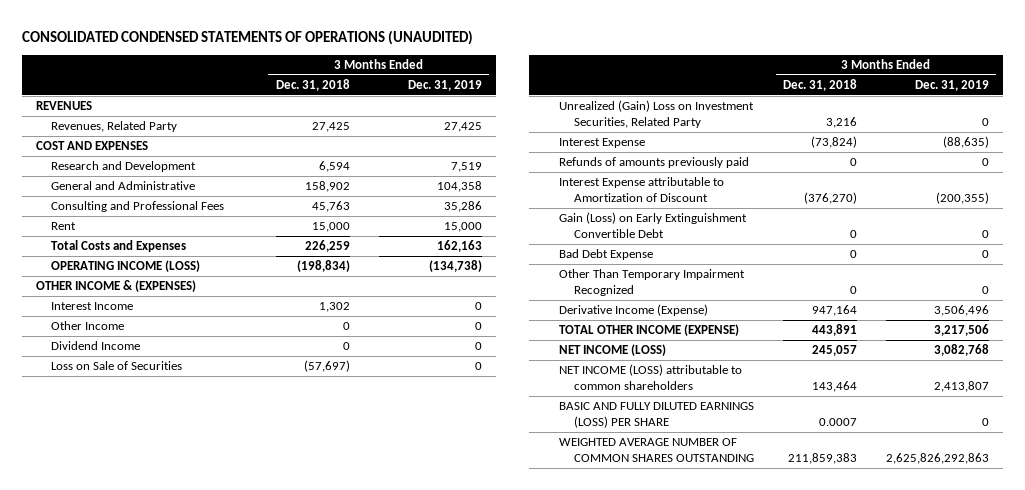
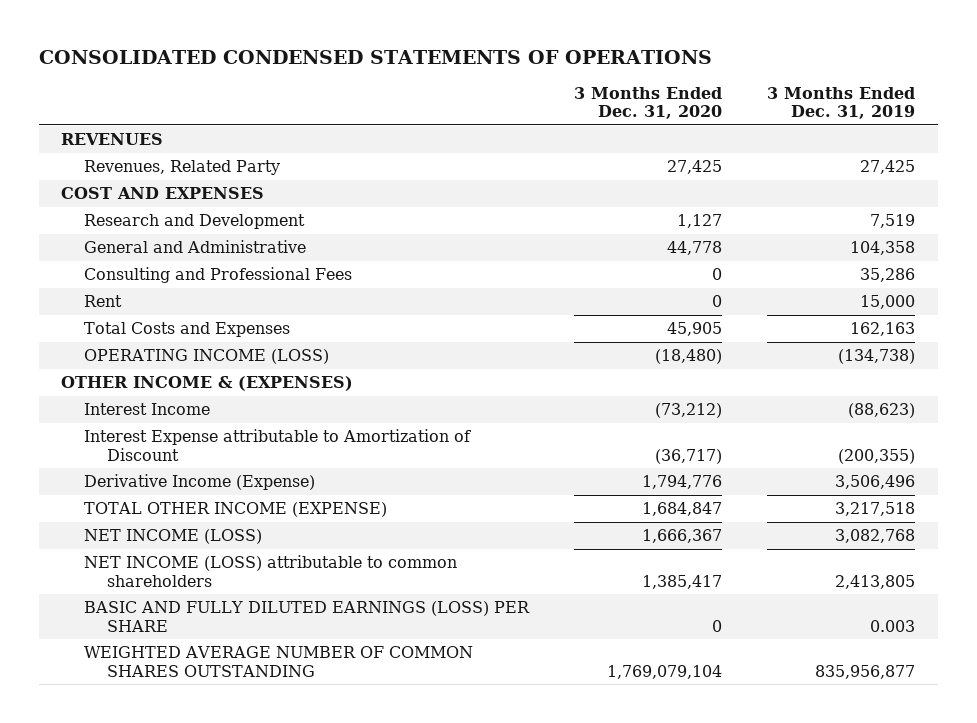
- CONSOLIDATED CONDENSED STATEMENTS OF OPERATIONS (UNAUDITED)
+ CONSOLIDATED CONDENSED STATEMENTS OF OPERATIONS
- | 3 Months Ended Dec. 31, 2018 | 3 Months Ended Dec. 31, 2019
+ | 3 Months Ended Dec. 31, 2020 | 3 Months Ended Dec. 31, 2019
- Interest Income | 1,302 | 0
- Other Income | 0 | 0
- Dividend Income | 0 | 0
- Loss on Sale of Securities | (57,697) | 0
- Unrealized (Gain) Loss on Investment Securities, Related Party | 3,216 | 0
- Interest Expense | (73,824) | (88,635)
- Refunds of amounts previously paid | 0 | 0
+ Interest Income | (73,212) | (88,623)
- Gain (Loss) on Early Extinguishment Convertible Debt | 0 | 0
- Bad Debt Expense | 0 | 0
- Other Than Temporary Impairment Recognized | 0 | 0
- TOTAL OTHER INCOME (EXPENSE) | 443,891 | 3,217,506
+ TOTAL OTHER INCOME (EXPENSE) | 1,684,847 | 3,217,518
- NET INCOME (LOSS) attributable to common shareholders | 143,464 | 2,413,807
- BASIC AND FULLY DILUTED EARNINGS (LOSS) PER SHARE | 0.0007 | 0
- WEIGHTED AVERAGE NUMBER OF COMMON SHARES OUTSTANDING | 211,859,383 | 2,625,826,292,863
+ NET INCOME (LOSS) attributable to common shareholders | 1,385,417 | 2,413,805
+ BASIC AND FULLY DILUTED EARNINGS (LOSS) PER SHARE | 0 | 0.003
+ WEIGHTED AVERAGE NUMBER OF COMMON SHARES OUTSTANDING | 1,769,079,104 | 835,956,877

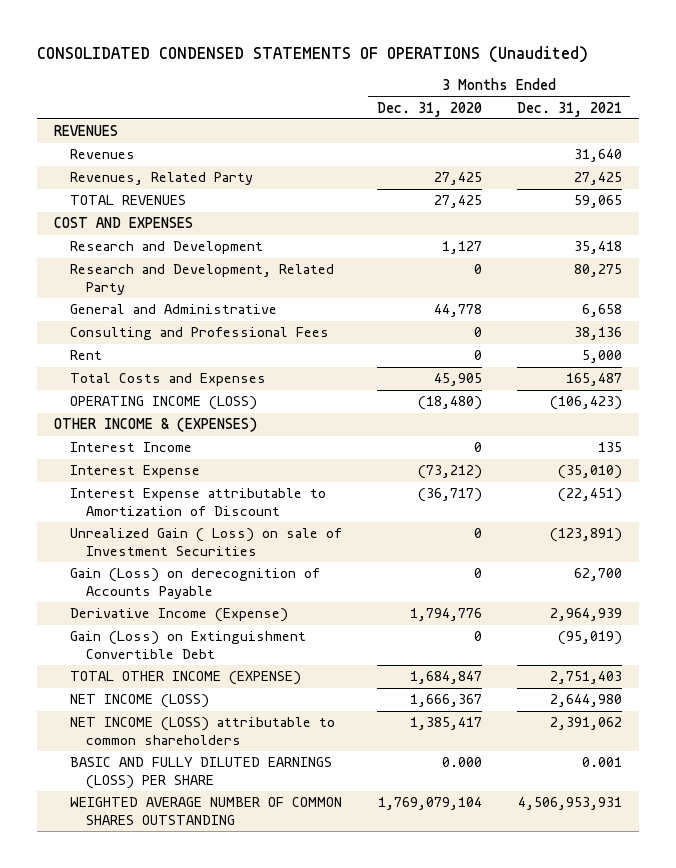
- CONSOLIDATED CONDENSED STATEMENTS OF OPERATIONS
+ CONSOLIDATED CONDENSED STATEMENTS OF OPERATIONS (Unaudited)
- | 3 Months Ended Dec. 31, 2020 | 3 Months Ended Dec. 31, 2019
+ | 3 Months Ended Dec. 31, 2020 | 3 Months Ended Dec. 31, 2021
+ Revenues | | 31,640
+ TOTAL REVENUES | 27,425 | 59,065
+ Research and Development, Related Party | 0 | 80,275
- Interest Income | (73,212) | (88,623)
+ Interest Income | 0 | 135
+ Interest Expense | (73,212) | (35,010)
+ Unrealized Gain ( Loss) on sale of Investment Securities | 0 | (123,891)
+ Gain (Loss) on derecognition of Accounts Payable | 0 | 62,700
+ Gain (Loss) on Extinguishment Convertible Debt | 0 | (95,019)
- BASIC AND FULLY DILUTED EARNINGS (LOSS) PER SHARE | 0 | 0.003
+ BASIC AND FULLY DILUTED EARNINGS (LOSS) PER SHARE | 0.000 | 0.001

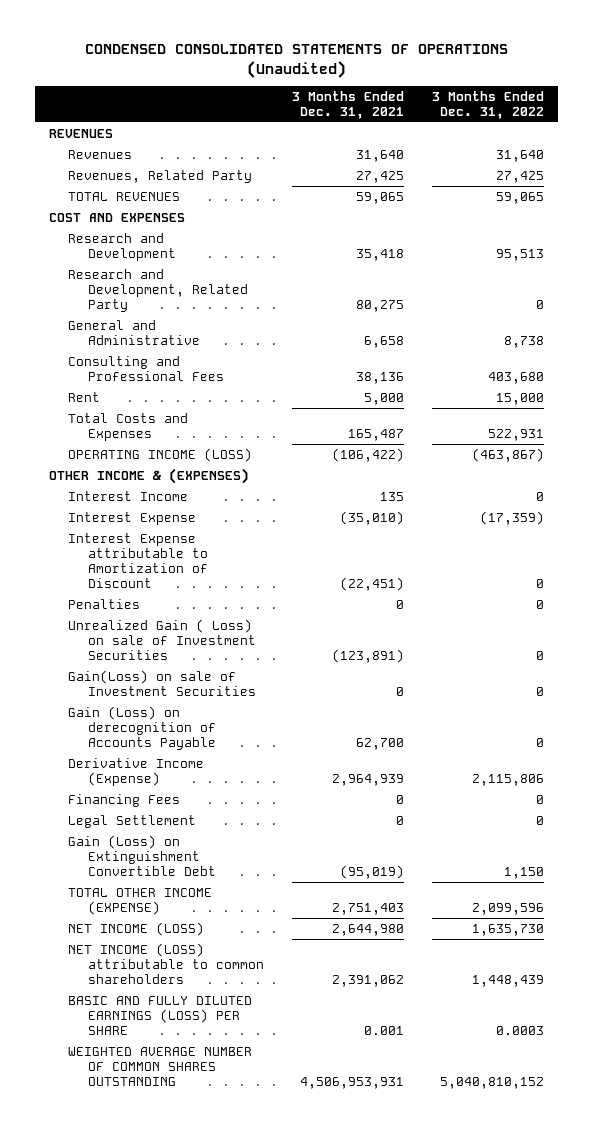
- CONSOLIDATED CONDENSED STATEMENTS OF OPERATIONS (Unaudited)
+ CONDENSED CONSOLIDATED STATEMENTS OF OPERATIONS (Unaudited)
- | 3 Months Ended Dec. 31, 2020 | 3 Months Ended Dec. 31, 2021
+ | 3 Months Ended Dec. 31, 2021 | 3 Months Ended Dec. 31, 2022
- OPERATING INCOME (LOSS) | (18,480) | (106,423)
+ OPERATING INCOME (LOSS) | (106,422) | (463,867)
+ Penalties | 0 | 0
+ Gain(Loss) on sale of Investment Securities | 0 | 0
+ Financing Fees | 0 | 0
+ Legal Settlement | 0 | 0

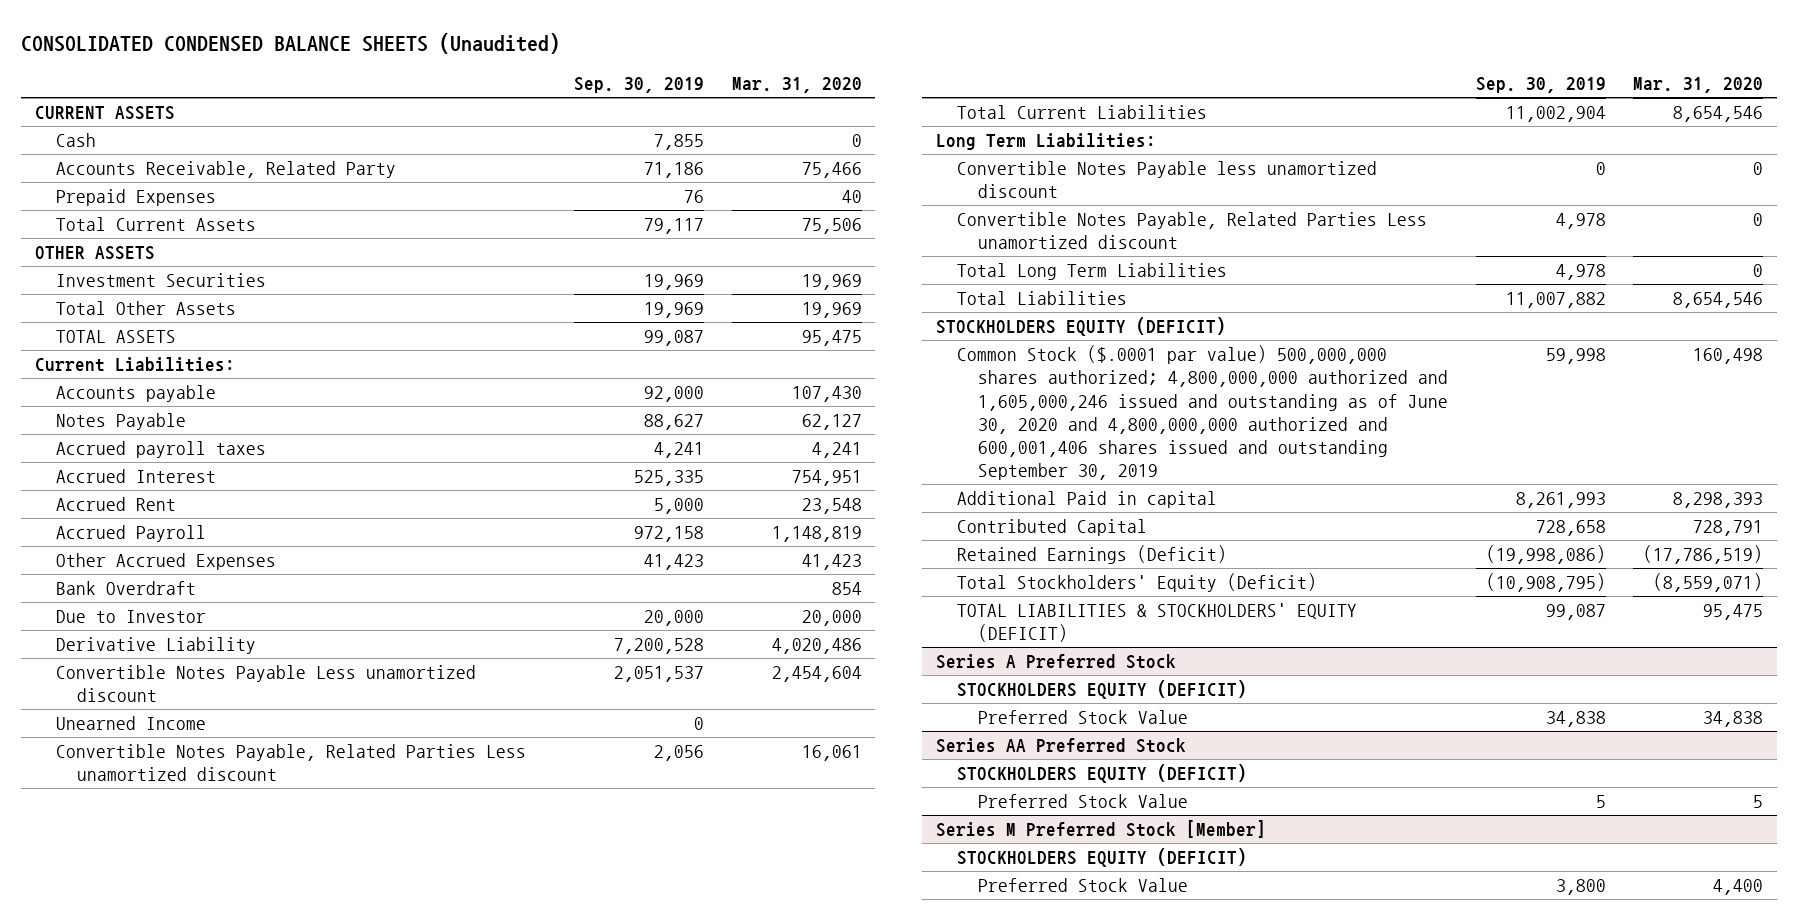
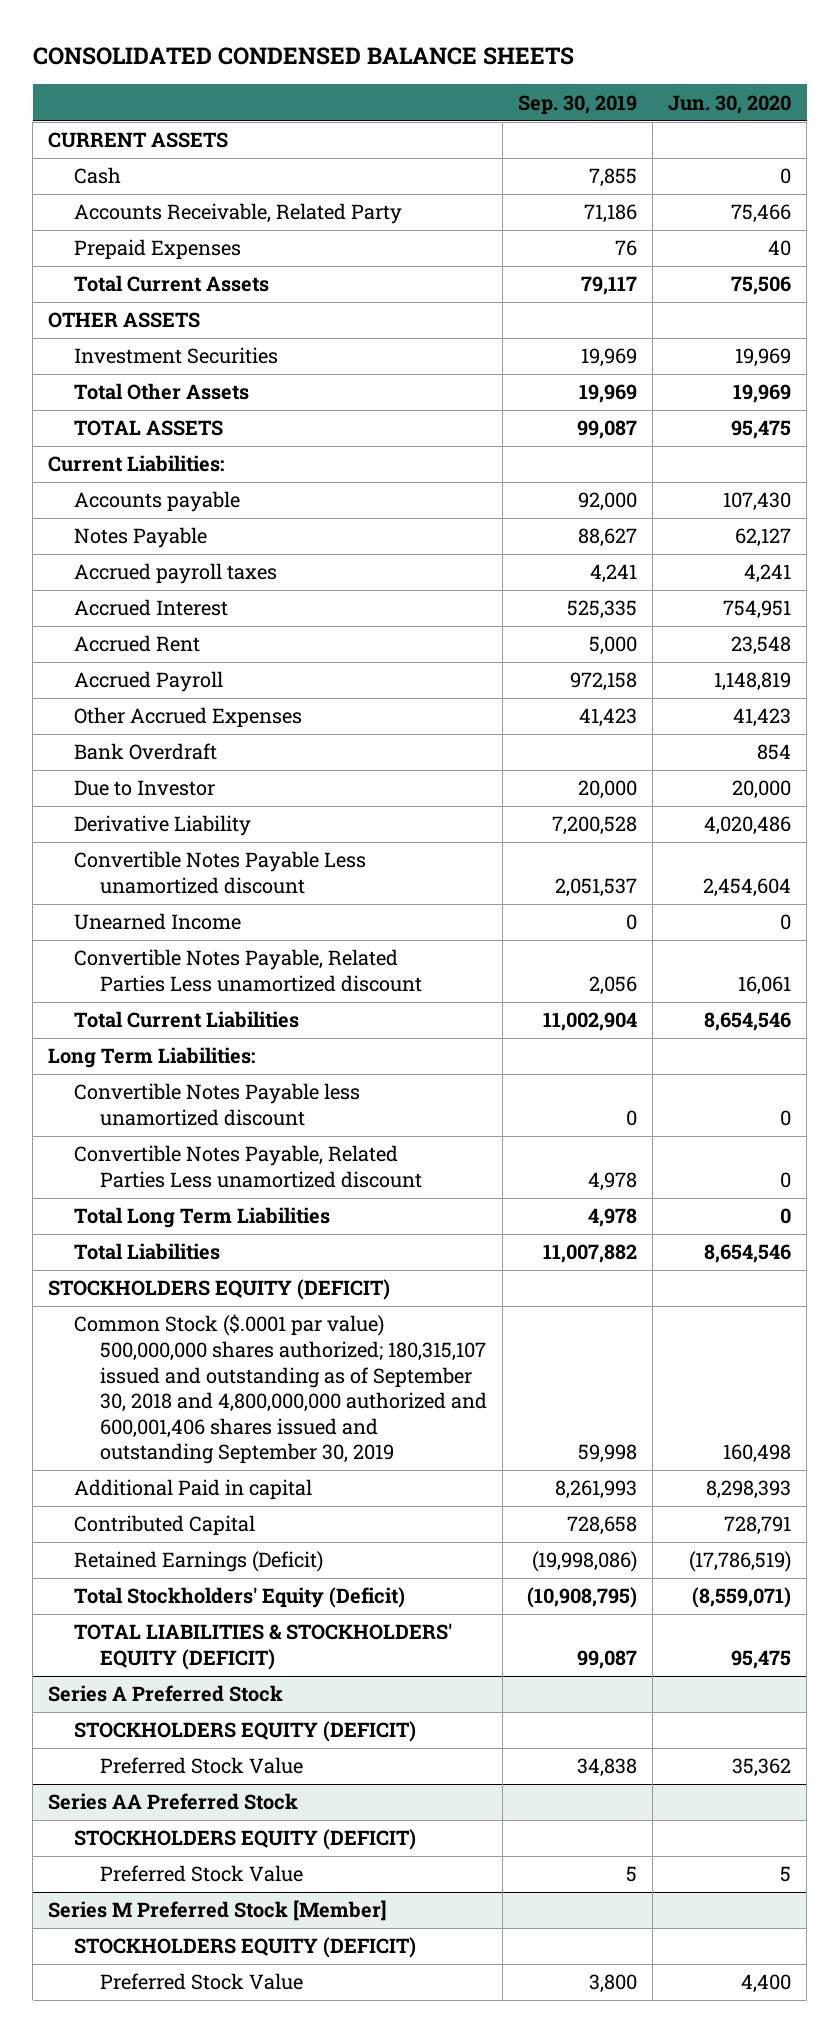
- CONSOLIDATED CONDENSED BALANCE SHEETS (Unaudited)
+ CONSOLIDATED CONDENSED BALANCE SHEETS
- | Sep. 30, 2019 | Mar. 31, 2020
+ | Sep. 30, 2019 | Jun. 30, 2020
- Common Stock ($.0001 par value) 500,000,000 shares authorized; 4,800,000,000 authorized and 1,605,000,246 issued and outstanding as of June 30, 2020 and 4,800,000,000 authorized and 600,001,406 shares issued and outstanding September 30, 2019 | 59,998 | 160,498
+ Common Stock ($.0001 par value) 500,000,000 shares authorized; 180,315,107 issued and outstanding as of September 30, 2018 and 4,800,000,000 authorized and 600,001,406 shares issued and outstanding September 30, 2019 | 59,998 | 160,498

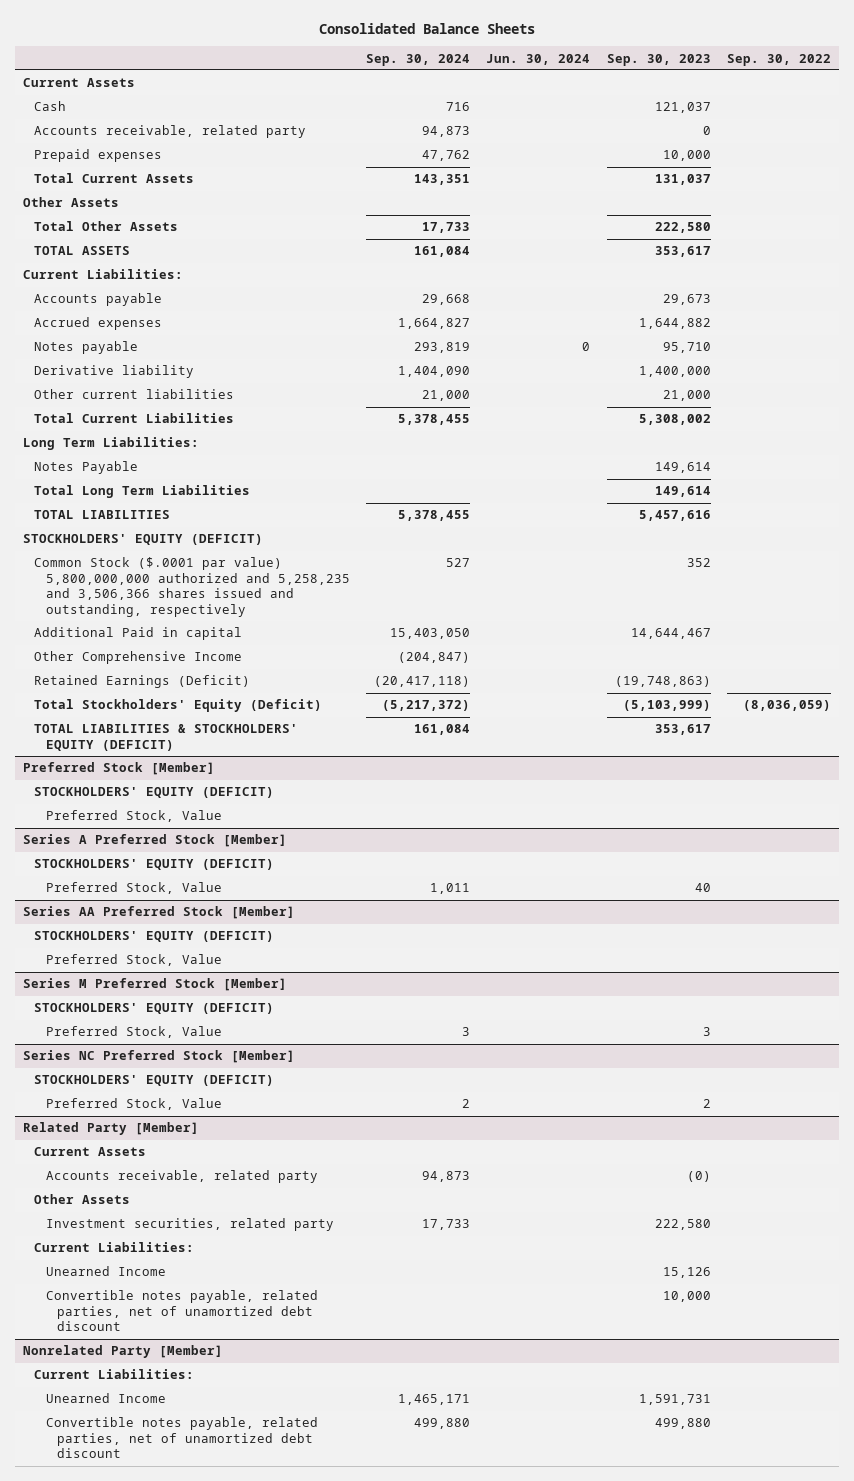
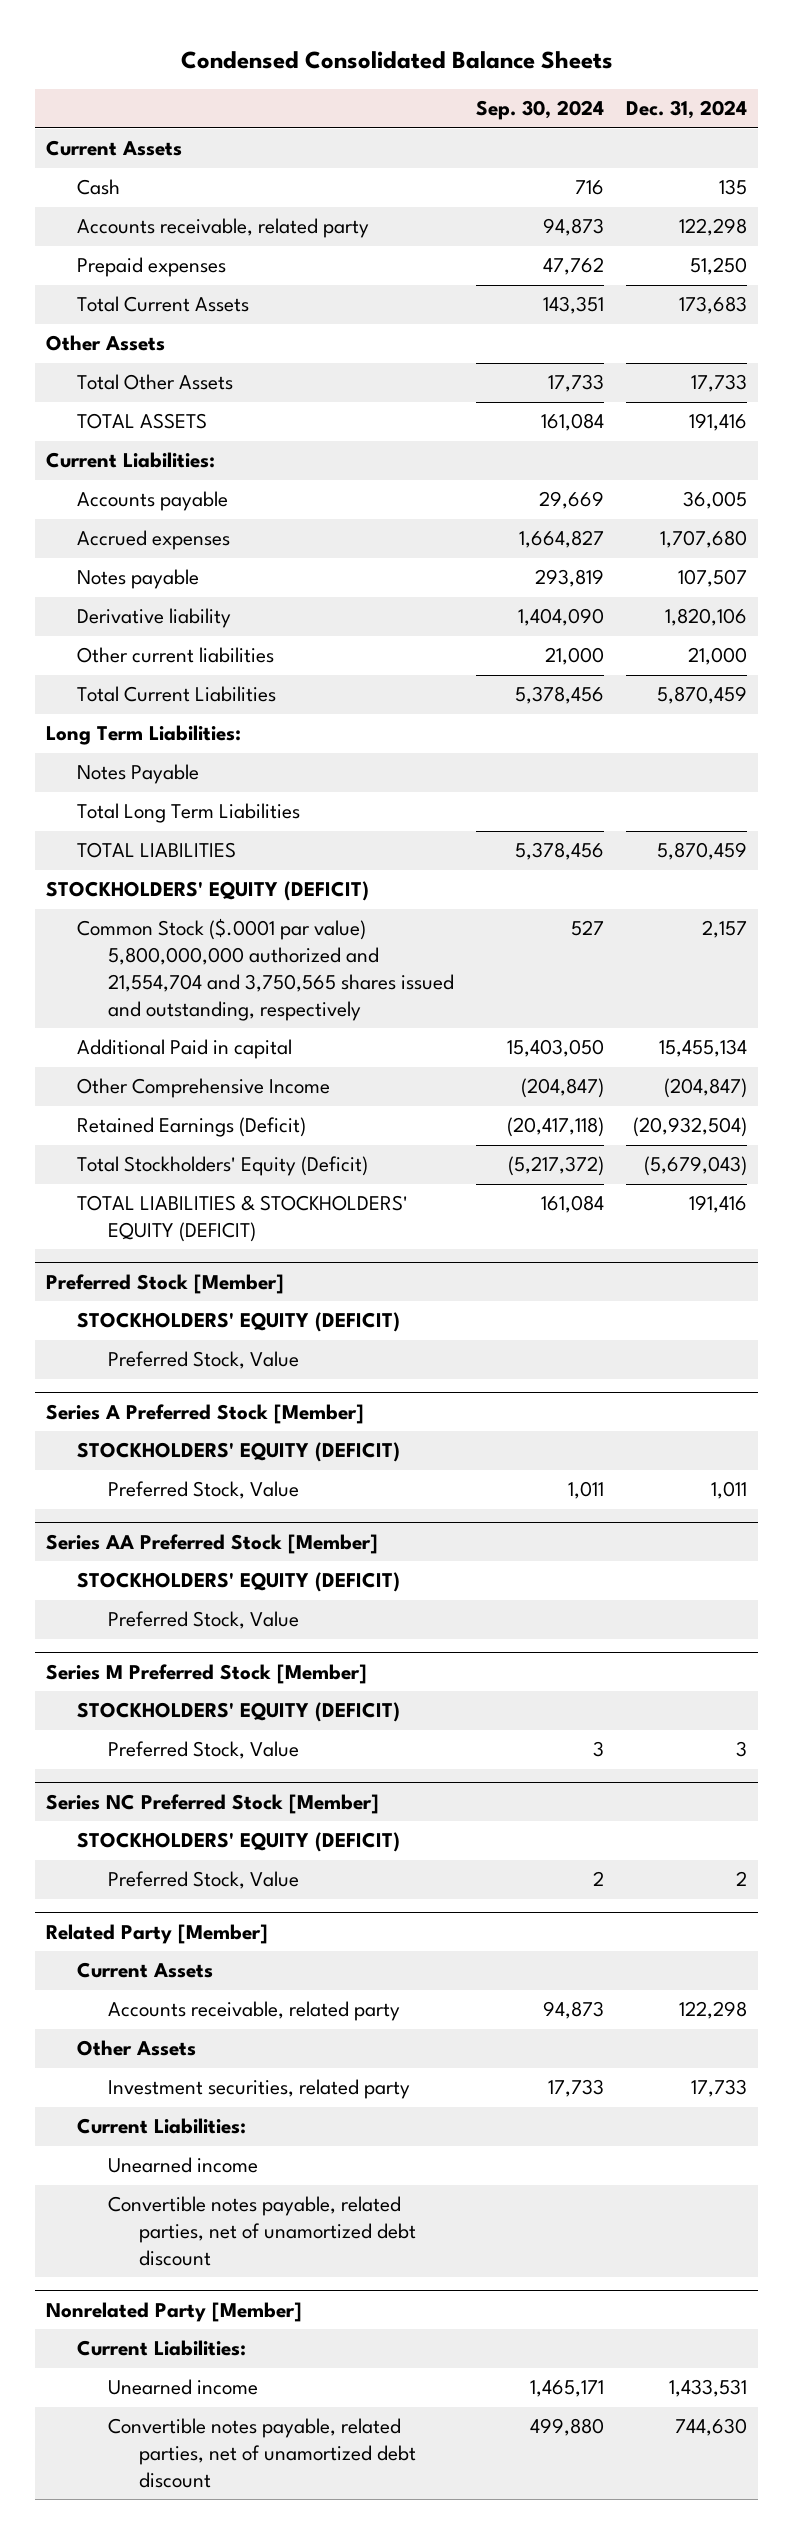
- Consolidated Balance Sheets
+ Condensed Consolidated Balance Sheets
- | Sep. 30, 2024 | Jun. 30, 2024 | Sep. 30, 2023 | Sep. 30, 2022
+ | Sep. 30, 2024 | Dec. 31, 2024
- Accounts payable | 29,668 | | 29,673 |
+ Accounts payable | 29,669 | 36,005
- Total Current Liabilities | 5,378,455 | | 5,308,002 |
+ Total Current Liabilities | 5,378,456 | 5,870,459
- TOTAL LIABILITIES | 5,378,455 | | 5,457,616 |
+ TOTAL LIABILITIES | 5,378,456 | 5,870,459
- Common Stock ($.0001 par value) 5,800,000,000 authorized and 5,258,235 and 3,506,366 shares issued and outstanding, respectively | 527 | | 352 |
+ Common Stock ($.0001 par value) 5,800,000,000 authorized and 21,554,704 and 3,750,565 shares issued and outstanding, respectively | 527 | 2,157
@ Related Party [Member]
- Unearned Income | | | 15,126 |
+ Unearned income
@ Nonrelated Party [Member]
- Unearned Income | 1,465,171 | | 1,591,731 |
+ Unearned income | 1,465,171 | 1,433,531

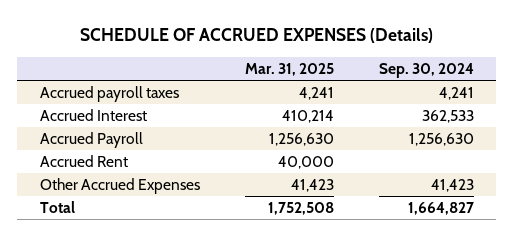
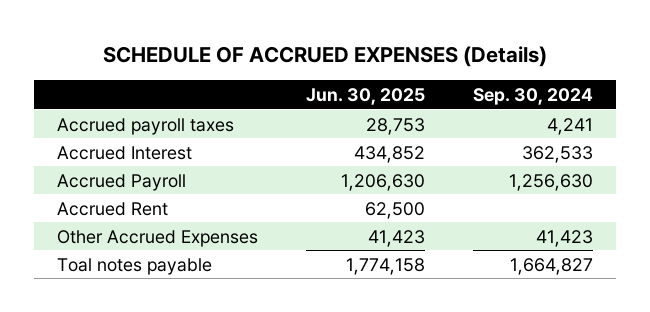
- | Mar. 31, 2025 | Sep. 30, 2024
+ | Jun. 30, 2025 | Sep. 30, 2024
- Total | 1,752,508 | 1,664,827
+ Toal notes payable | 1,774,158 | 1,664,827

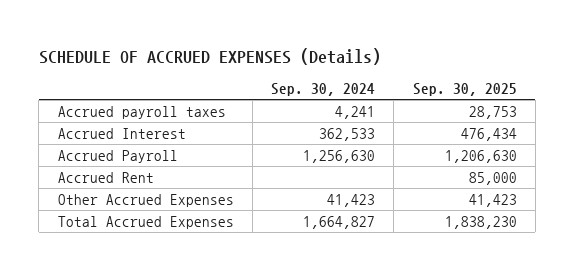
- | Jun. 30, 2025 | Sep. 30, 2024
+ | Sep. 30, 2024 | Sep. 30, 2025
- Toal notes payable | 1,774,158 | 1,664,827
+ Total Accrued Expenses | 1,664,827 | 1,838,230

